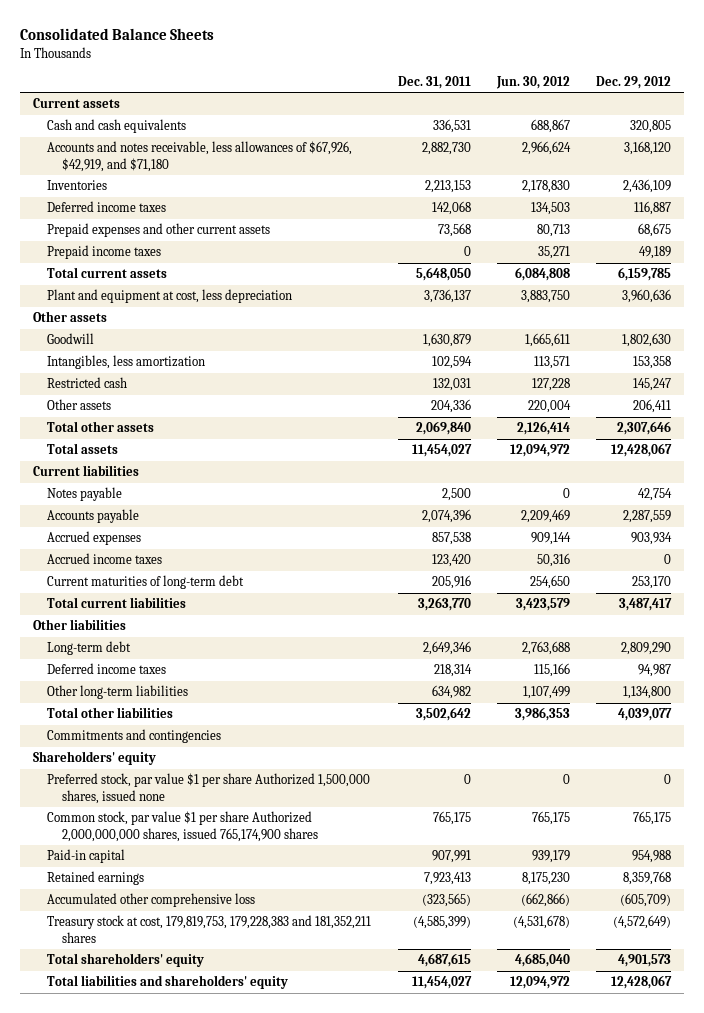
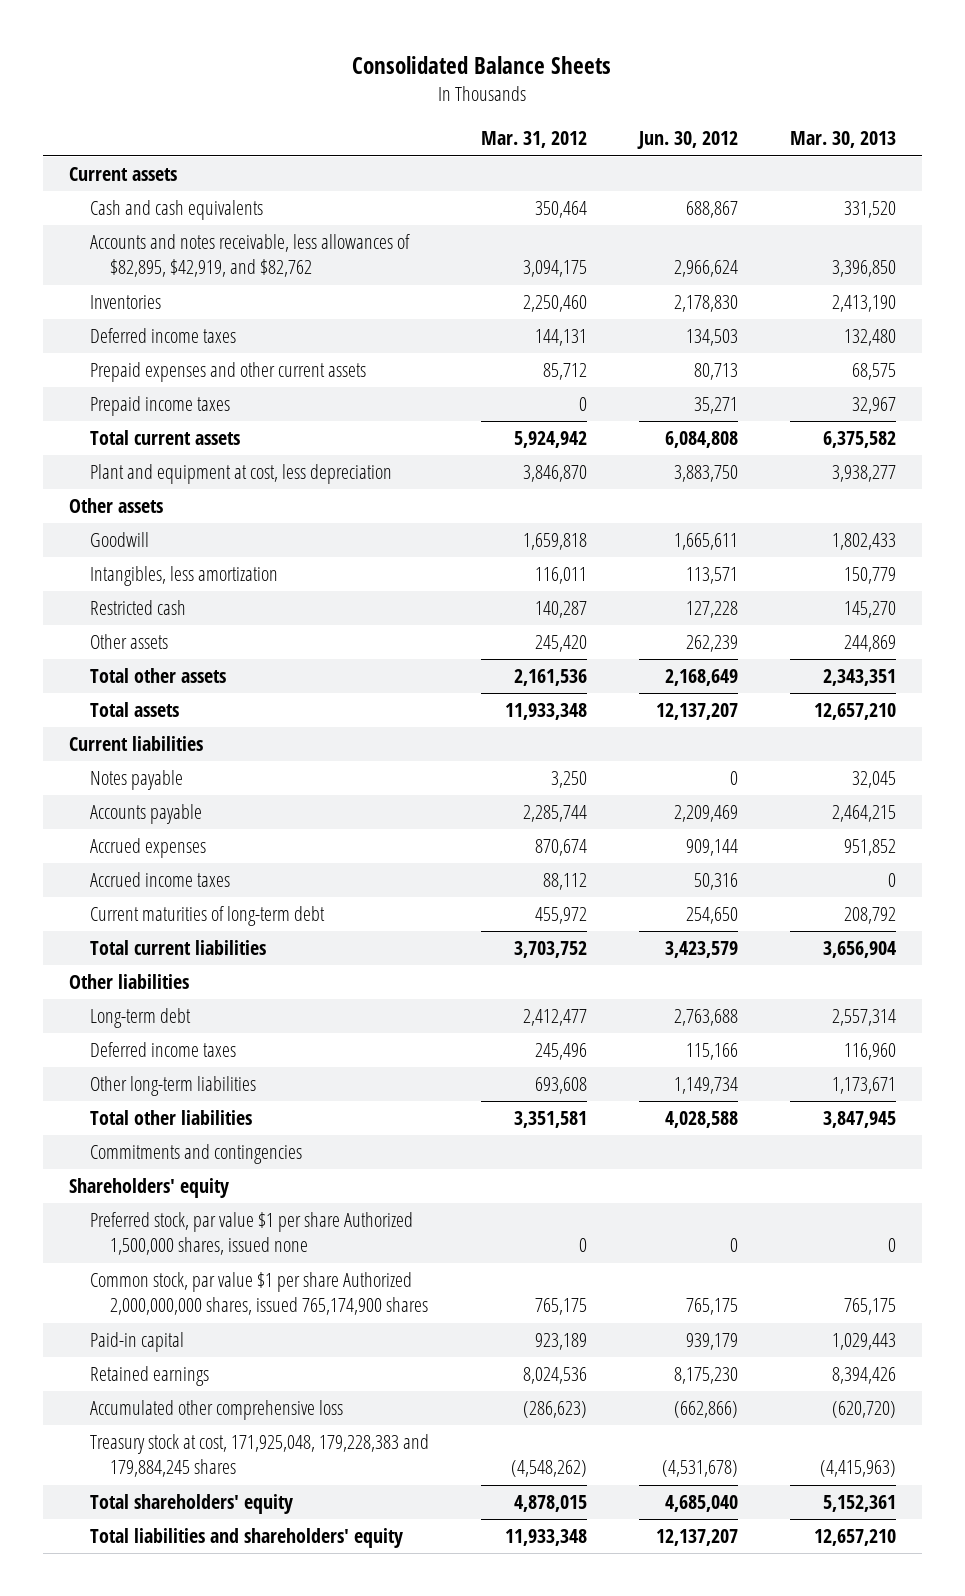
- | Dec. 31, 2011 | Jun. 30, 2012 | Dec. 29, 2012
+ | Mar. 31, 2012 | Jun. 30, 2012 | Mar. 30, 2013
- Accounts and notes receivable, less allowances of $67,926, $42,919, and $71,180 | 2,882,730 | 2,966,624 | 3,168,120
+ Accounts and notes receivable, less allowances of $82,895, $42,919, and $82,762 | 3,094,175 | 2,966,624 | 3,396,850
- Other assets | 204,336 | 220,004 | 206,411
- Total other assets | 2,069,840 | 2,126,414 | 2,307,646
- Total assets | 11,454,027 | 12,094,972 | 12,428,067
+ Other assets | 245,420 | 262,239 | 244,869
+ Total other assets | 2,161,536 | 2,168,649 | 2,343,351
+ Total assets | 11,933,348 | 12,137,207 | 12,657,210
- Other long-term liabilities | 634,982 | 1,107,499 | 1,134,800
- Total other liabilities | 3,502,642 | 3,986,353 | 4,039,077
+ Other long-term liabilities | 693,608 | 1,149,734 | 1,173,671
+ Total other liabilities | 3,351,581 | 4,028,588 | 3,847,945
- Treasury stock at cost, 179,819,753, 179,228,383 and 181,352,211 shares | (4,585,399) | (4,531,678) | (4,572,649)
+ Treasury stock at cost, 171,925,048, 179,228,383 and 179,884,245 shares | (4,548,262) | (4,531,678) | (4,415,963)
- Total liabilities and shareholders' equity | 11,454,027 | 12,094,972 | 12,428,067
+ Total liabilities and shareholders' equity | 11,933,348 | 12,137,207 | 12,657,210

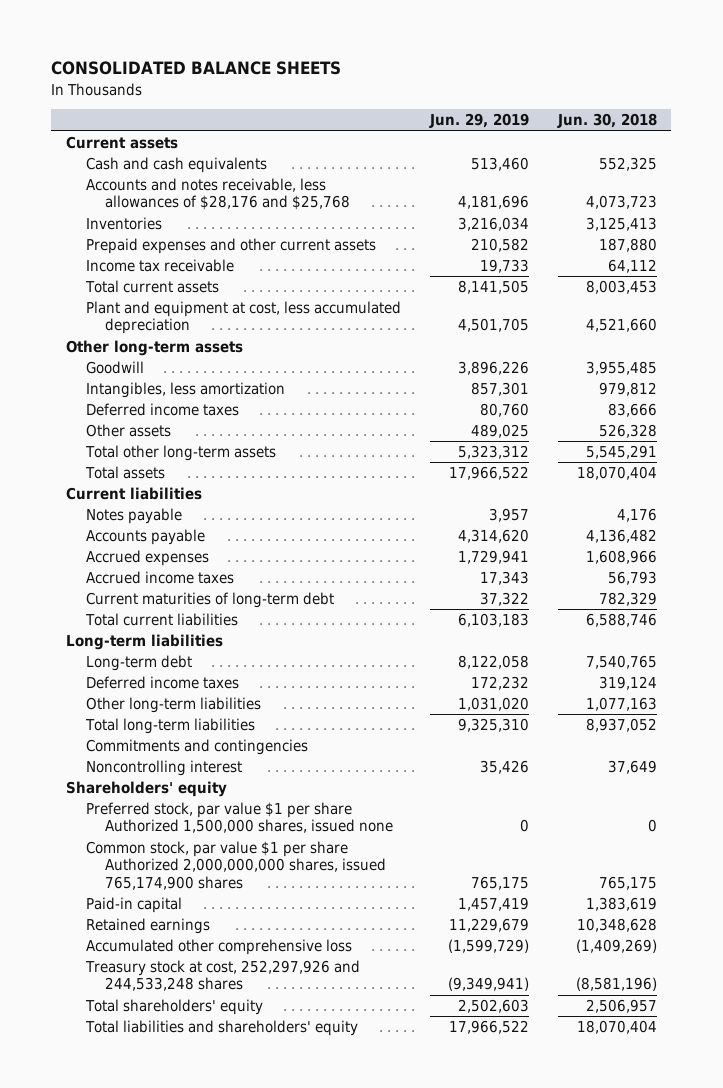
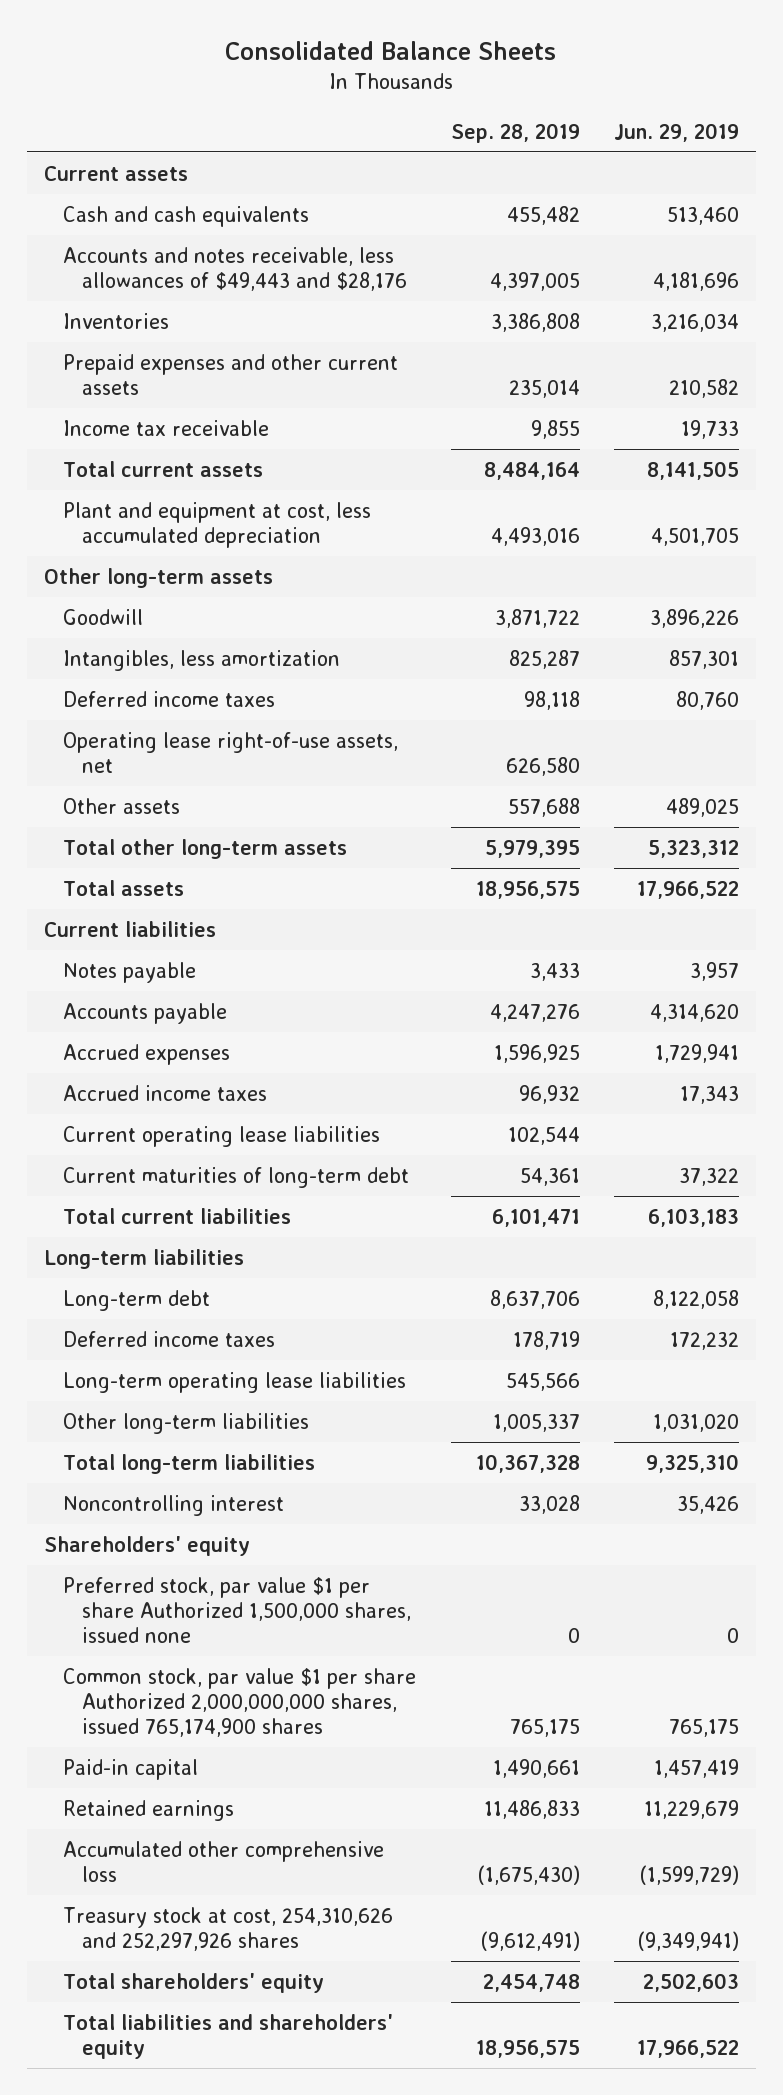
- CONSOLIDATED BALANCE SHEETS
+ Consolidated Balance Sheets
- | Jun. 29, 2019 | Jun. 30, 2018
+ | Sep. 28, 2019 | Jun. 29, 2019
- Accounts and notes receivable, less allowances of $28,176 and $25,768 | 4,181,696 | 4,073,723
+ Accounts and notes receivable, less allowances of $49,443 and $28,176 | 4,397,005 | 4,181,696
+ Operating lease right-of-use assets, net | 626,580 |
+ Current operating lease liabilities | 102,544 |
+ Long-term operating lease liabilities | 545,566 |
- Commitments and contingencies
- Treasury stock at cost, 252,297,926 and 244,533,248 shares | (9,349,941) | (8,581,196)
+ Treasury stock at cost, 254,310,626 and 252,297,926 shares | (9,612,491) | (9,349,941)

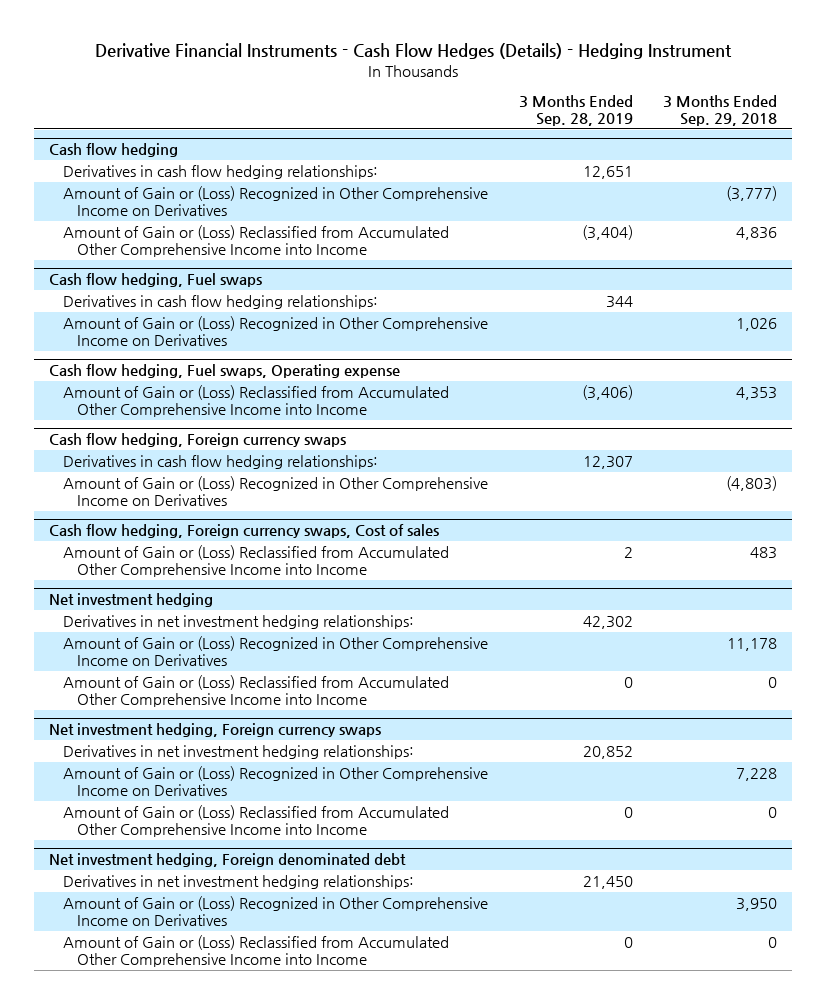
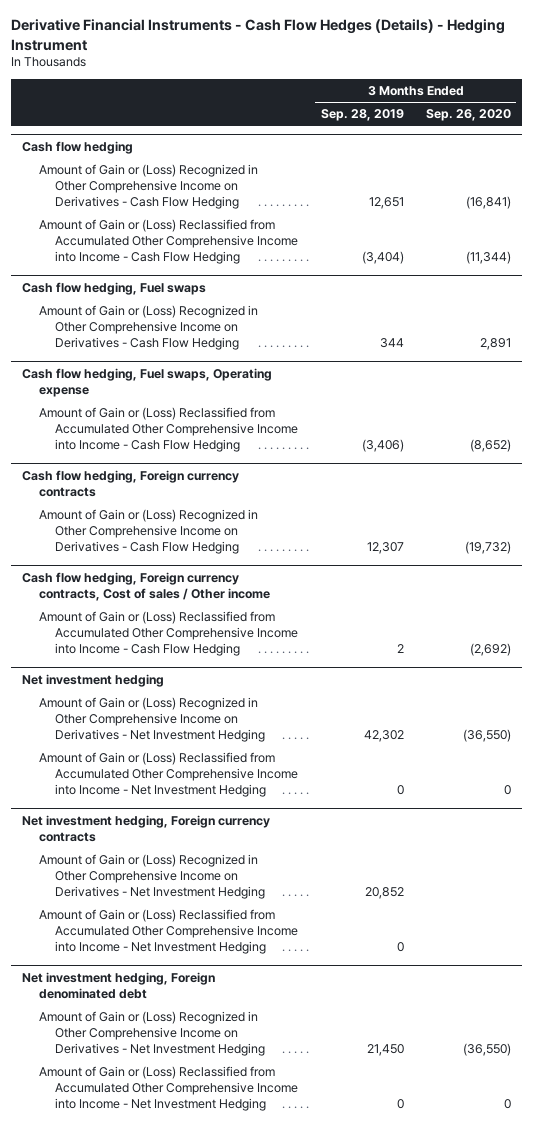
- | 3 Months Ended Sep. 28, 2019 | 3 Months Ended Sep. 29, 2018
+ | 3 Months Ended Sep. 28, 2019 | 3 Months Ended Sep. 26, 2020
@ Cash flow hedging
- Derivatives in cash flow hedging relationships: | 12,651 |
- Amount of Gain or (Loss) Recognized in Other Comprehensive Income on Derivatives | | (3,777)
- Amount of Gain or (Loss) Reclassified from Accumulated Other Comprehensive Income into Income | (3,404) | 4,836
+ Amount of Gain or (Loss) Recognized in Other Comprehensive Income on Derivatives - Cash Flow Hedging | 12,651 | (16,841)
+ Amount of Gain or (Loss) Reclassified from Accumulated Other Comprehensive Income into Income - Cash Flow Hedging | (3,404) | (11,344)
@ Cash flow hedging, Fuel swaps
- Derivatives in cash flow hedging relationships: | 344 |
- Amount of Gain or (Loss) Recognized in Other Comprehensive Income on Derivatives | | 1,026
+ Amount of Gain or (Loss) Recognized in Other Comprehensive Income on Derivatives - Cash Flow Hedging | 344 | 2,891
@ Cash flow hedging, Fuel swaps, Operating expense
- Amount of Gain or (Loss) Reclassified from Accumulated Other Comprehensive Income into Income | (3,406) | 4,353
- Cash flow hedging, Foreign currency swaps
- Derivatives in cash flow hedging relationships: | 12,307 |
- Amount of Gain or (Loss) Recognized in Other Comprehensive Income on Derivatives | | (4,803)
- Cash flow hedging, Foreign currency swaps, Cost of sales
- Amount of Gain or (Loss) Reclassified from Accumulated Other Comprehensive Income into Income | 2 | 483
@ Cash flow hedging, Fuel swaps, Operating expense
+ Amount of Gain or (Loss) Reclassified from Accumulated Other Comprehensive Income into Income - Cash Flow Hedging | (3,406) | (8,652)
+ Cash flow hedging, Foreign currency contracts
+ Amount of Gain or (Loss) Recognized in Other Comprehensive Income on Derivatives - Cash Flow Hedging | 12,307 | (19,732)
+ Cash flow hedging, Foreign currency contracts, Cost of sales / Other income
+ Amount of Gain or (Loss) Reclassified from Accumulated Other Comprehensive Income into Income - Cash Flow Hedging | 2 | (2,692)
@ Net investment hedging
- Derivatives in net investment hedging relationships: | 42,302 |
- Amount of Gain or (Loss) Recognized in Other Comprehensive Income on Derivatives | | 11,178
- Amount of Gain or (Loss) Reclassified from Accumulated Other Comprehensive Income into Income | 0 | 0
- Net investment hedging, Foreign currency swaps
- Derivatives in net investment hedging relationships: | 20,852 |
- Amount of Gain or (Loss) Recognized in Other Comprehensive Income on Derivatives | | 7,228
- Amount of Gain or (Loss) Reclassified from Accumulated Other Comprehensive Income into Income | 0 | 0
@ Net investment hedging
+ Amount of Gain or (Loss) Recognized in Other Comprehensive Income on Derivatives - Net Investment Hedging | 42,302 | (36,550)
+ Amount of Gain or (Loss) Reclassified from Accumulated Other Comprehensive Income into Income - Net Investment Hedging | 0 | 0
+ Net investment hedging, Foreign currency contracts
+ Amount of Gain or (Loss) Recognized in Other Comprehensive Income on Derivatives - Net Investment Hedging | 20,852 |
+ Amount of Gain or (Loss) Reclassified from Accumulated Other Comprehensive Income into Income - Net Investment Hedging | 0 |
@ Net investment hedging, Foreign denominated debt
- Derivatives in net investment hedging relationships: | 21,450 |
- Amount of Gain or (Loss) Recognized in Other Comprehensive Income on Derivatives | | 3,950
- Amount of Gain or (Loss) Reclassified from Accumulated Other Comprehensive Income into Income | 0 | 0
+ Amount of Gain or (Loss) Recognized in Other Comprehensive Income on Derivatives - Net Investment Hedging | 21,450 | (36,550)
+ Amount of Gain or (Loss) Reclassified from Accumulated Other Comprehensive Income into Income - Net Investment Hedging | 0 | 0

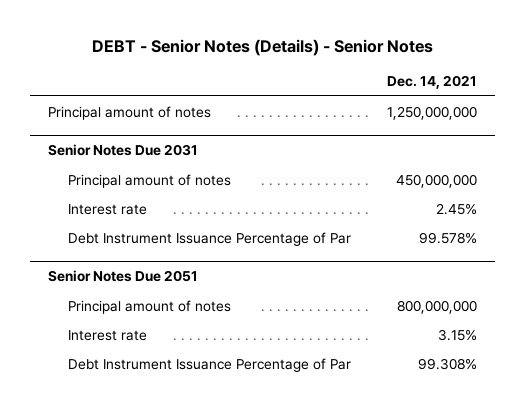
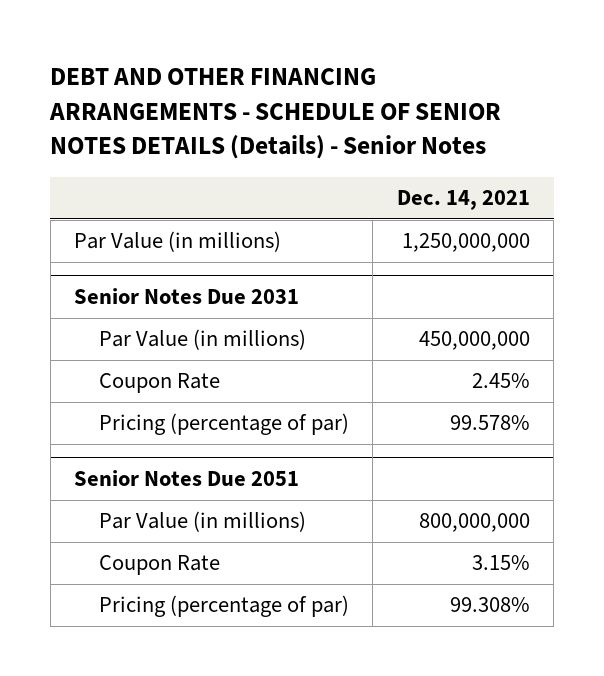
- DEBT - Senior Notes (Details) - Senior Notes
+ DEBT AND OTHER FINANCING ARRANGEMENTS - SCHEDULE OF SENIOR NOTES DETAILS (Details) - Senior Notes
- Principal amount of notes | 1,250,000,000
+ Par Value (in millions) | 1,250,000,000
@ Senior Notes Due 2031
- Principal amount of notes | 450,000,000
- Interest rate | 2.45%
- Debt Instrument Issuance Percentage of Par | 99.578%
+ Par Value (in millions) | 450,000,000
+ Coupon Rate | 2.45%
+ Pricing (percentage of par) | 99.578%
@ Senior Notes Due 2051
- Principal amount of notes | 800,000,000
- Interest rate | 3.15%
- Debt Instrument Issuance Percentage of Par | 99.308%
+ Par Value (in millions) | 800,000,000
+ Coupon Rate | 3.15%
+ Pricing (percentage of par) | 99.308%

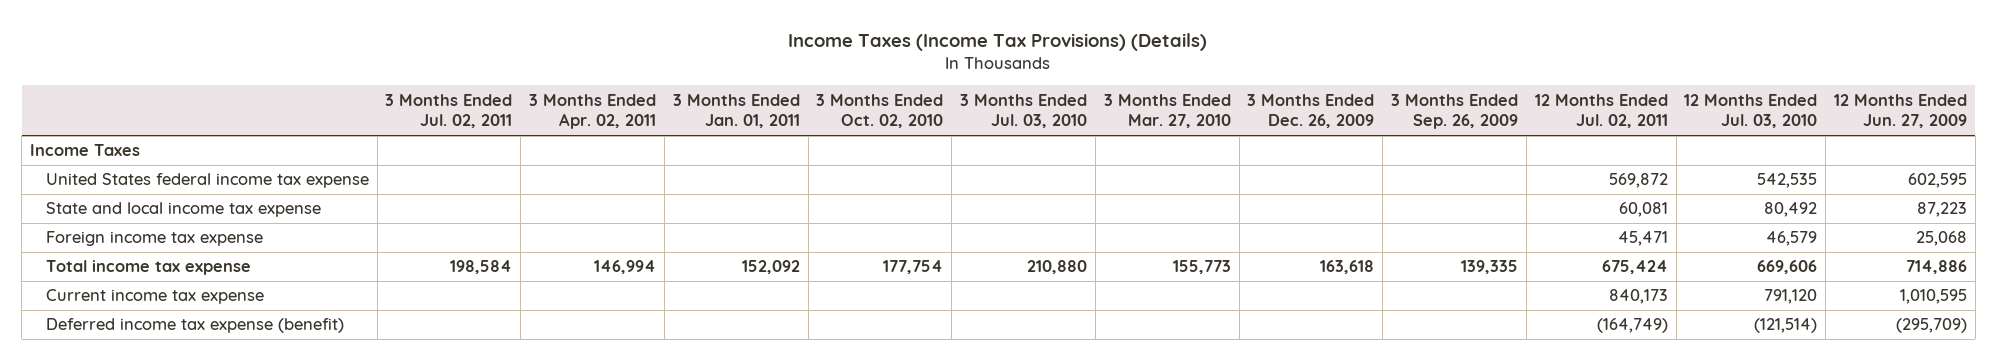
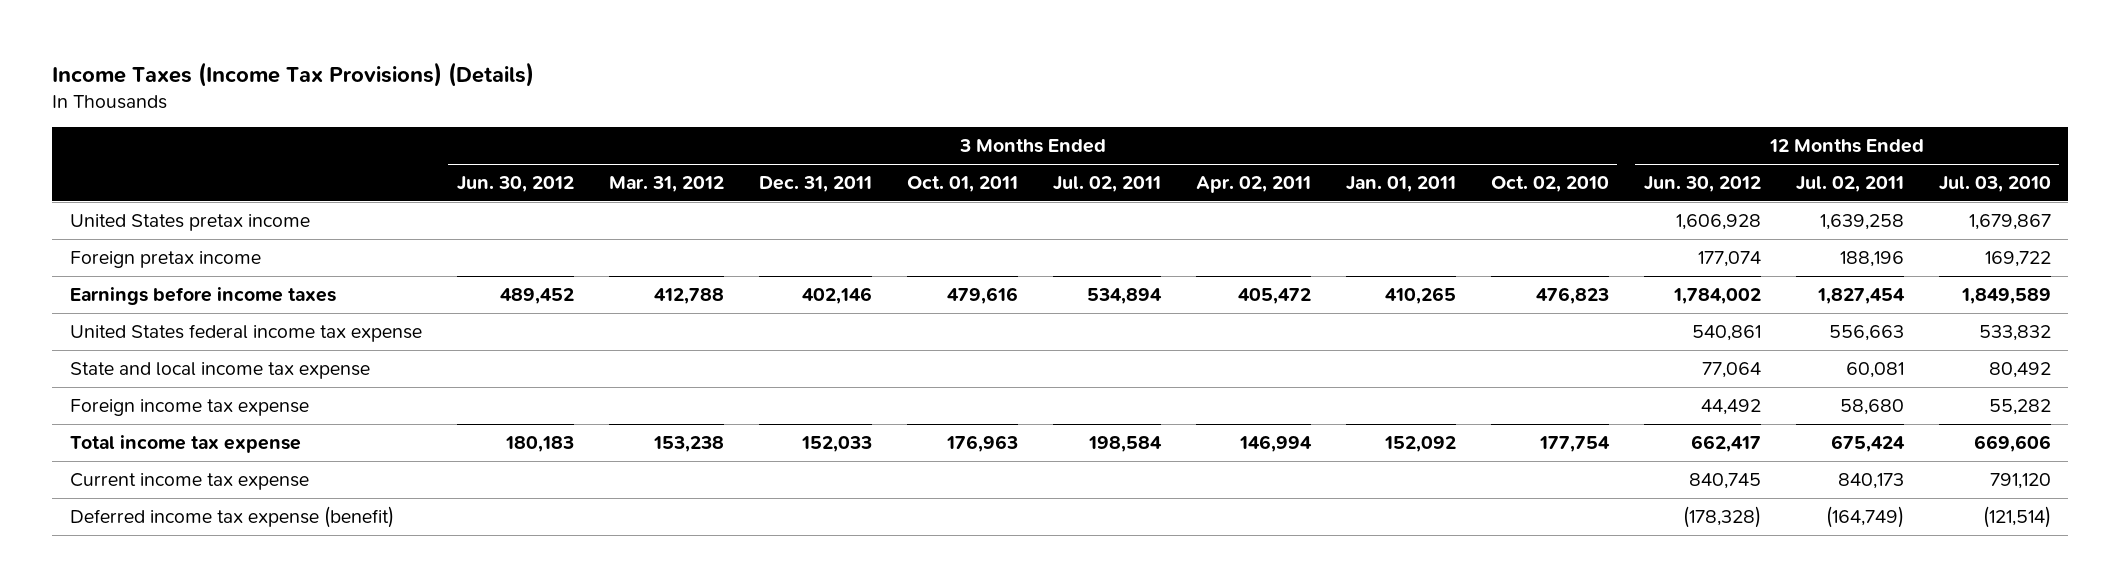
- | 3 Months Ended Jul. 02, 2011 | 3 Months Ended Apr. 02, 2011 | 3 Months Ended Jan. 01, 2011 | 3 Months Ended Oct. 02, 2010 | 3 Months Ended Jul. 03, 2010 | 3 Months Ended Mar. 27, 2010 | 3 Months Ended Dec. 26, 2009 | 3 Months Ended Sep. 26, 2009 | 12 Months Ended Jul. 02, 2011 | 12 Months Ended Jul. 03, 2010 | 12 Months Ended Jun. 27, 2009
+ | 3 Months Ended Jun. 30, 2012 | 3 Months Ended Mar. 31, 2012 | 3 Months Ended Dec. 31, 2011 | 3 Months Ended Oct. 01, 2011 | 3 Months Ended Jul. 02, 2011 | 3 Months Ended Apr. 02, 2011 | 3 Months Ended Jan. 01, 2011 | 3 Months Ended Oct. 02, 2010 | 12 Months Ended Jun. 30, 2012 | 12 Months Ended Jul. 02, 2011 | 12 Months Ended Jul. 03, 2010
- Income Taxes
- United States federal income tax expense | | | | | | | | | 569,872 | 542,535 | 602,595
+ United States pretax income | | | | | | | | | 1,606,928 | 1,639,258 | 1,679,867
+ Foreign pretax income | | | | | | | | | 177,074 | 188,196 | 169,722
+ Earnings before income taxes | 489,452 | 412,788 | 402,146 | 479,616 | 534,894 | 405,472 | 410,265 | 476,823 | 1,784,002 | 1,827,454 | 1,849,589
+ United States federal income tax expense | | | | | | | | | 540,861 | 556,663 | 533,832
- Foreign income tax expense | | | | | | | | | 45,471 | 46,579 | 25,068
+ Foreign income tax expense | | | | | | | | | 44,492 | 58,680 | 55,282

